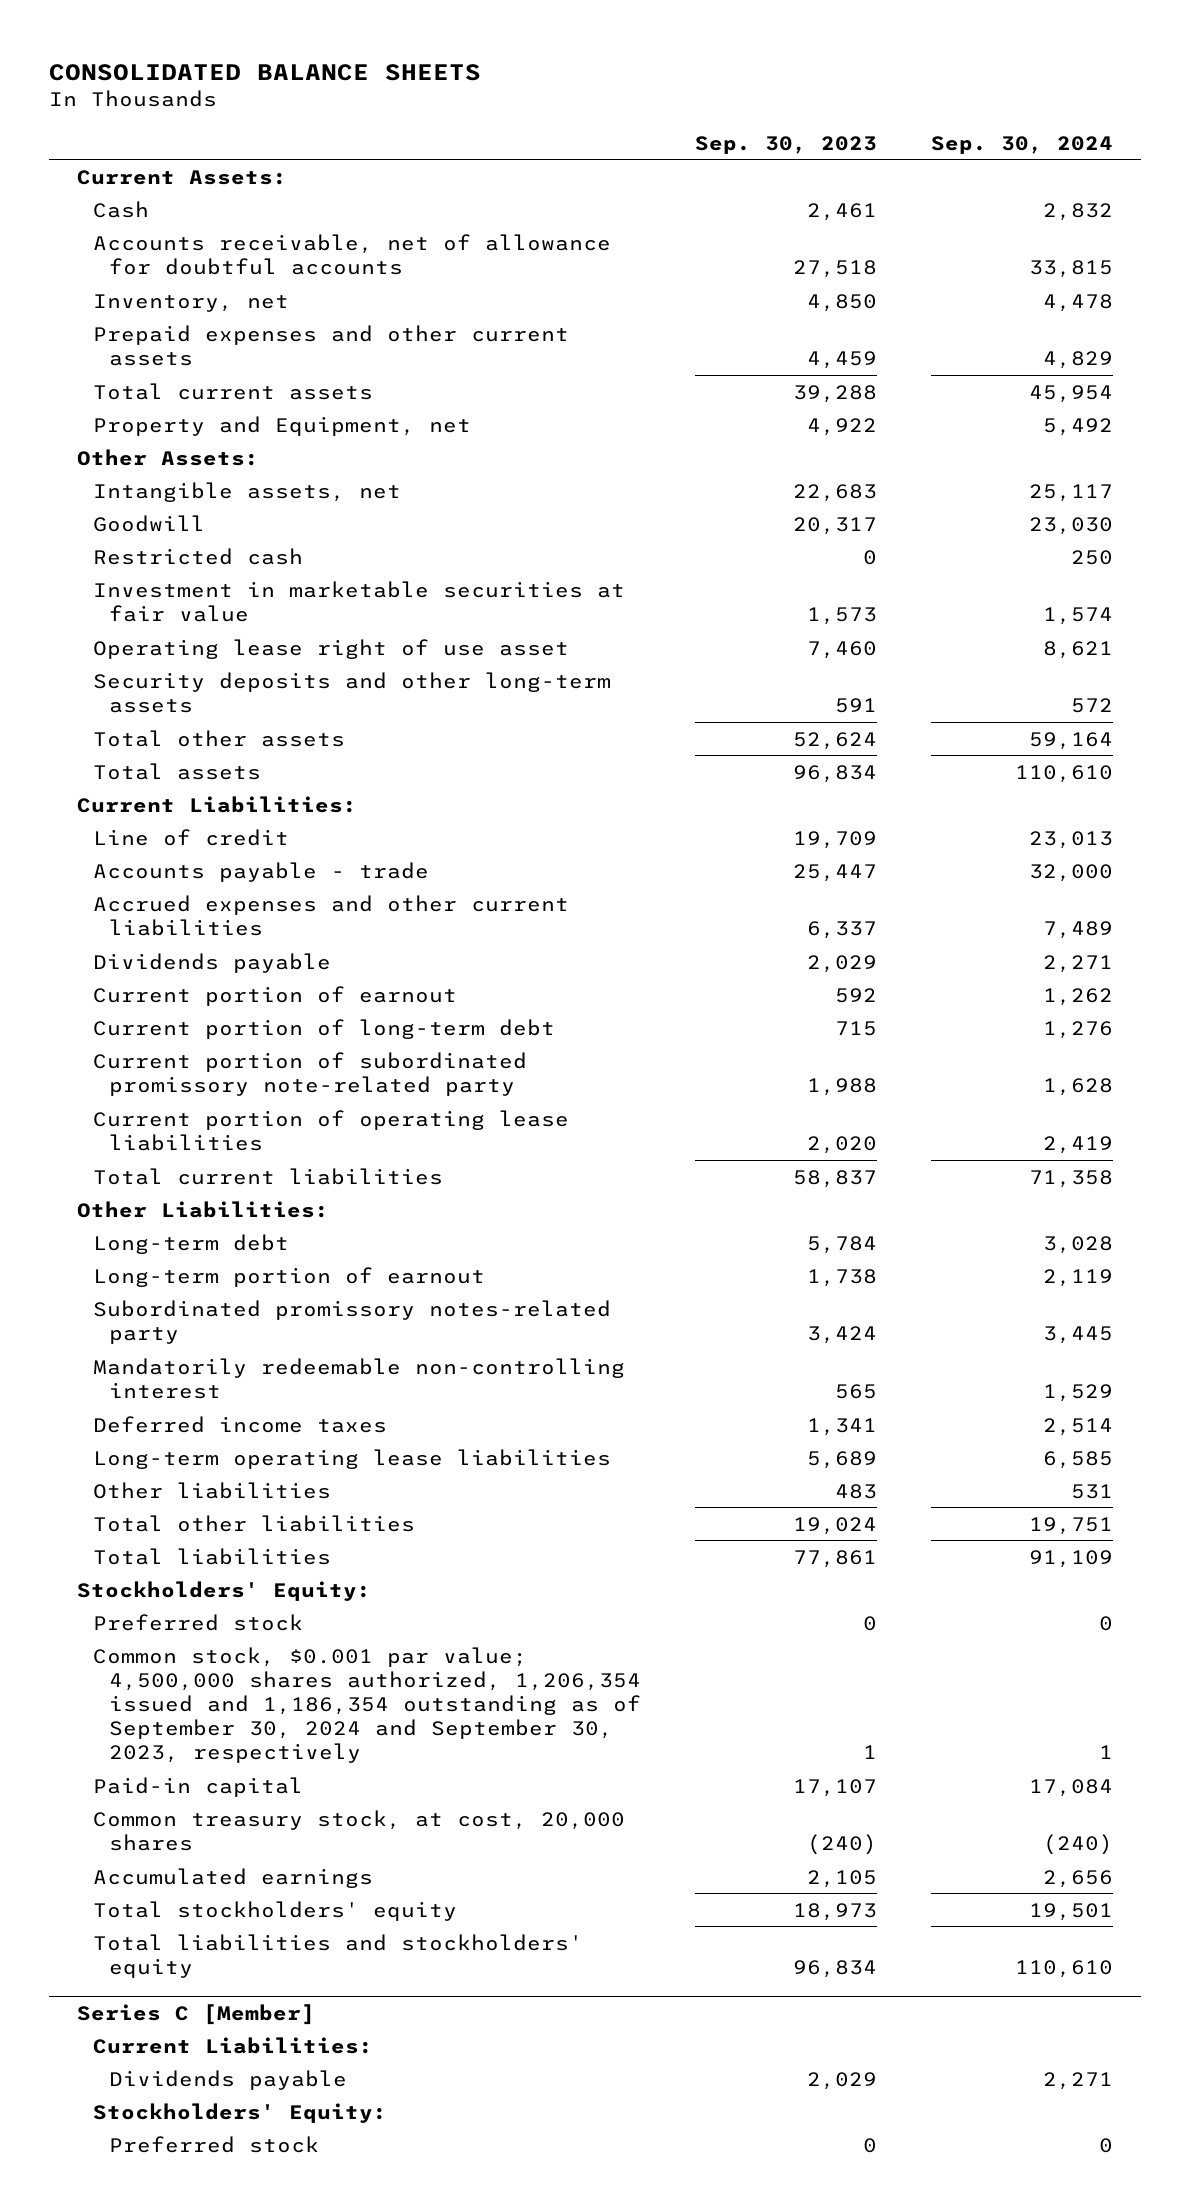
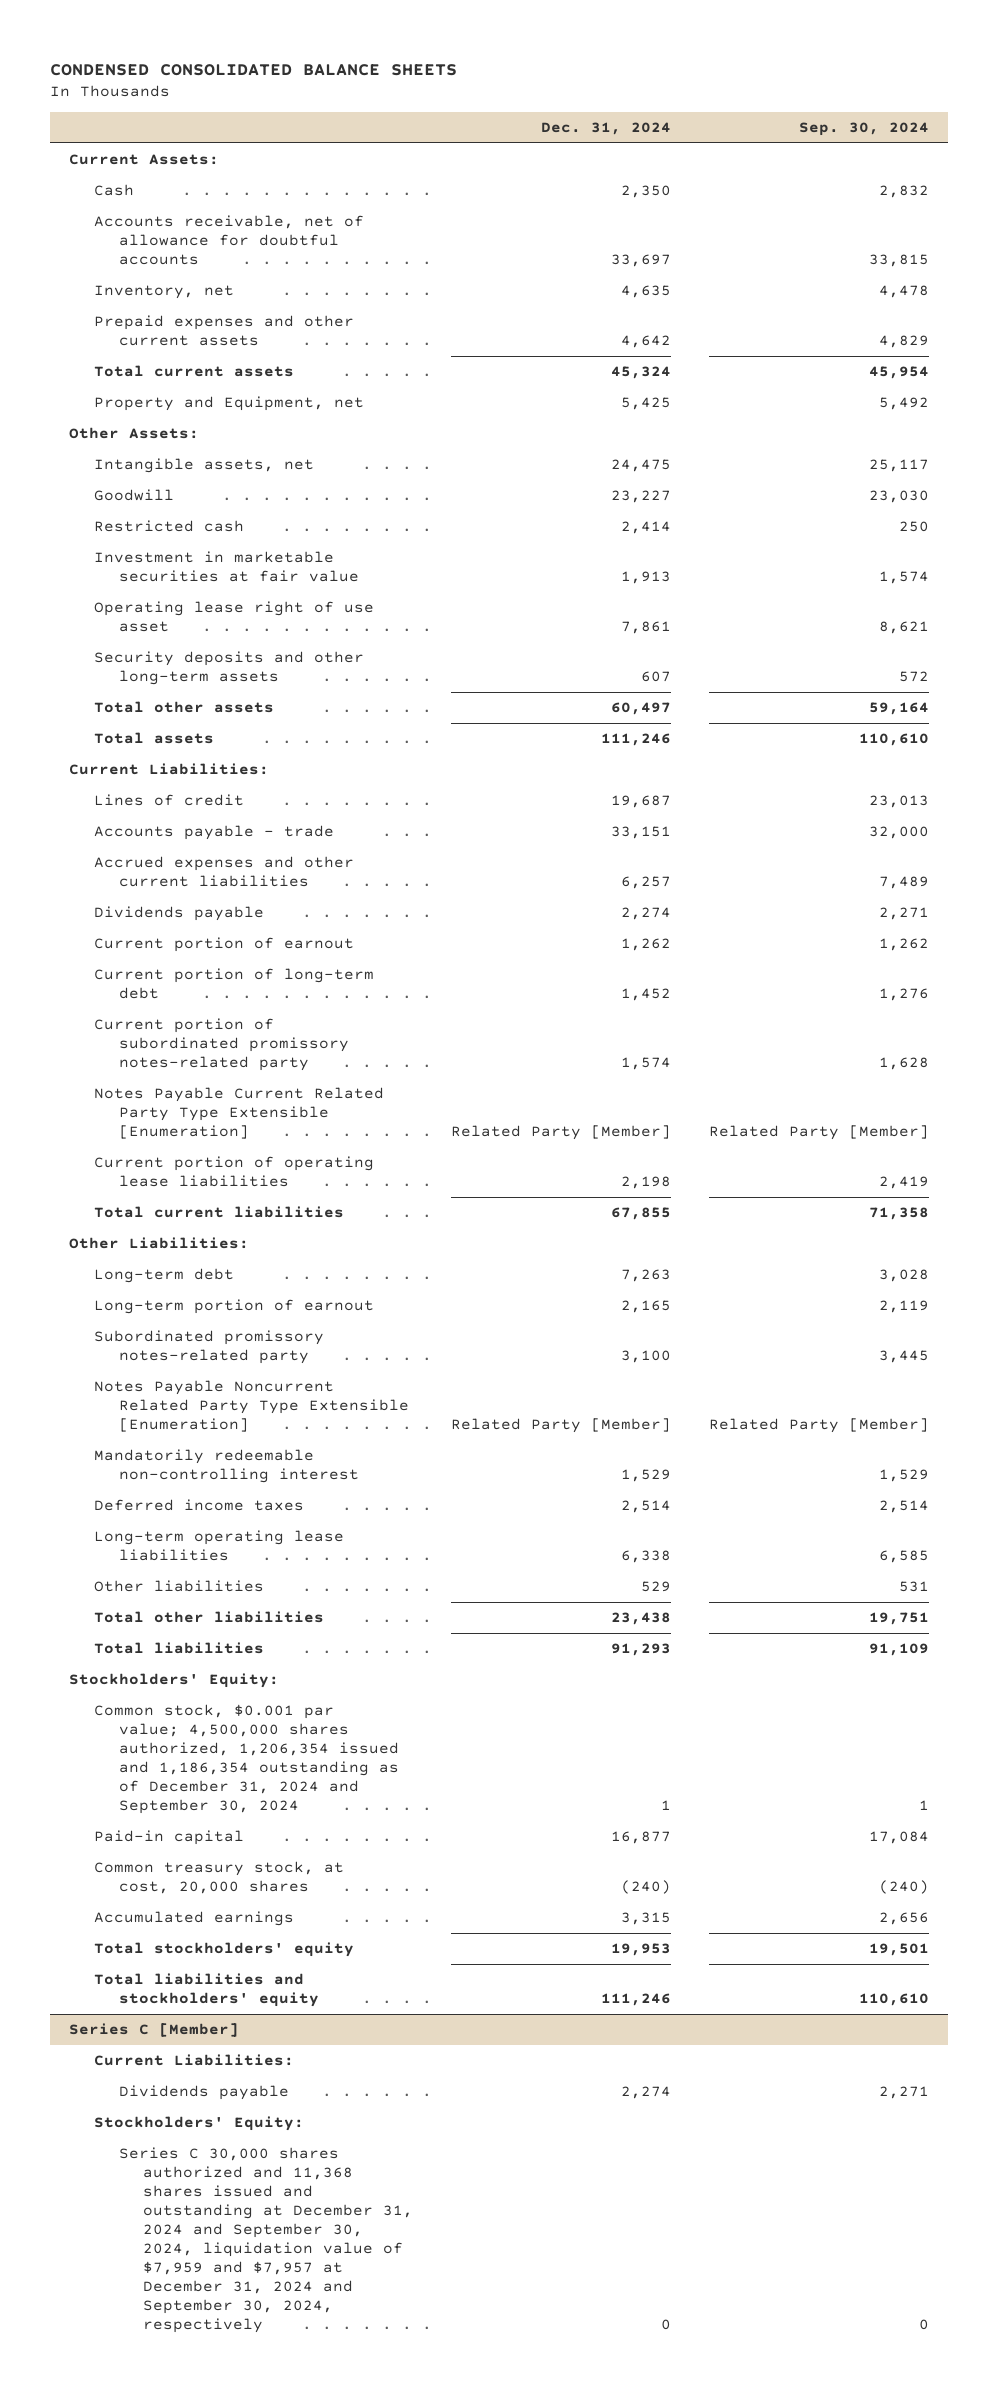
- CONSOLIDATED BALANCE SHEETS
+ CONDENSED CONSOLIDATED BALANCE SHEETS
- | Sep. 30, 2023 | Sep. 30, 2024
+ | Dec. 31, 2024 | Sep. 30, 2024
- Line of credit | 19,709 | 23,013
+ Lines of credit | 19,687 | 23,013
- Current portion of subordinated promissory note-related party | 1,988 | 1,628
+ Current portion of subordinated promissory notes-related party | 1,574 | 1,628
+ Notes Payable Current Related Party Type Extensible [Enumeration] | Related Party [Member] | Related Party [Member]
+ Notes Payable Noncurrent Related Party Type Extensible [Enumeration] | Related Party [Member] | Related Party [Member]
- Preferred stock | 0 | 0
- Common stock, $0.001 par value; 4,500,000 shares authorized, 1,206,354 issued and 1,186,354 outstanding as of September 30, 2024 and September 30, 2023, respectively | 1 | 1
+ Common stock, $0.001 par value; 4,500,000 shares authorized, 1,206,354 issued and 1,186,354 outstanding as of December 31, 2024 and September 30, 2024 | 1 | 1
@ Series C [Member]
- Preferred stock | 0 | 0
+ Series C 30,000 shares authorized and 11,368 shares issued and outstanding at December 31, 2024 and September 30, 2024, liquidation value of $7,959 and $7,957 at December 31, 2024 and September 30, 2024, respectively | 0 | 0

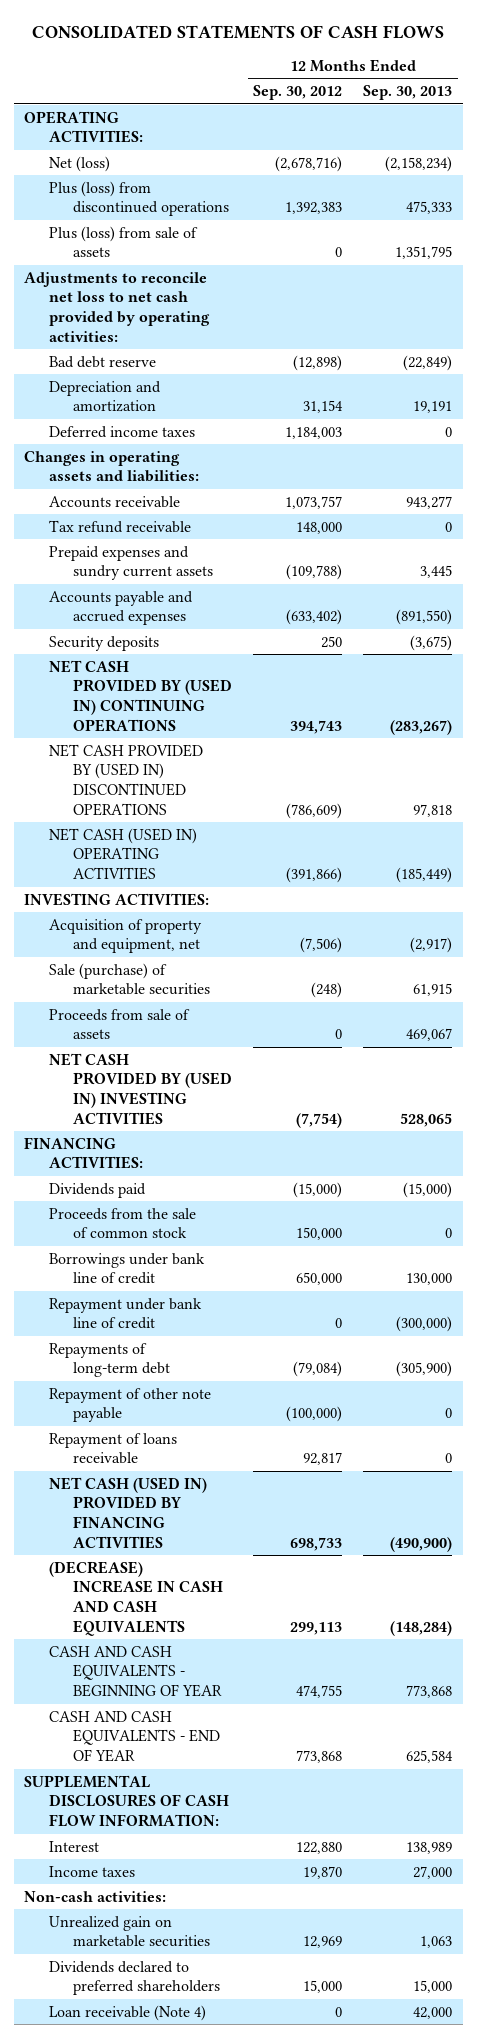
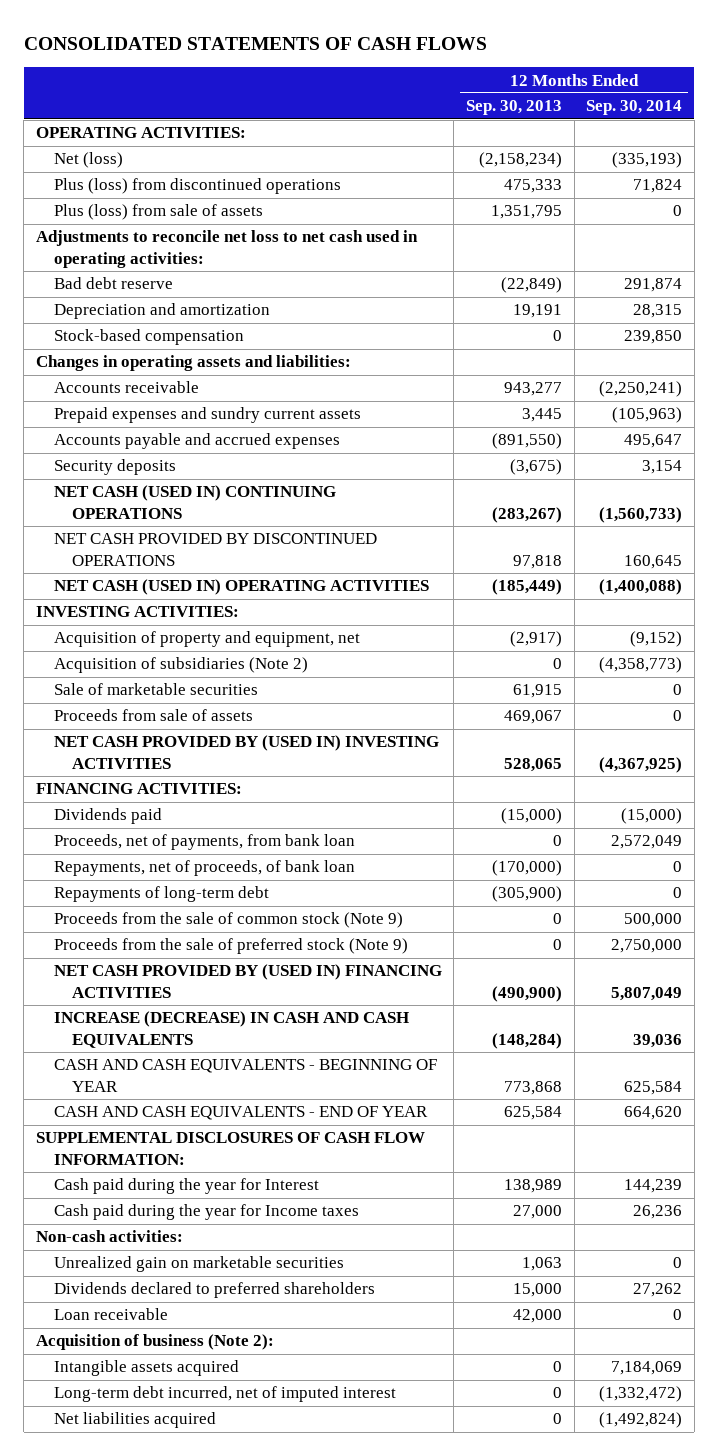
- | 12 Months Ended Sep. 30, 2012 | 12 Months Ended Sep. 30, 2013
+ | 12 Months Ended Sep. 30, 2013 | 12 Months Ended Sep. 30, 2014
- Adjustments to reconcile net loss to net cash provided by operating activities:
+ Adjustments to reconcile net loss to net cash used in operating activities:
- Deferred income taxes | 1,184,003 | 0
+ Stock-based compensation | 0 | 239,850
- Tax refund receivable | 148,000 | 0
- NET CASH PROVIDED BY (USED IN) CONTINUING OPERATIONS | 394,743 | (283,267)
- NET CASH PROVIDED BY (USED IN) DISCONTINUED OPERATIONS | (786,609) | 97,818
+ NET CASH (USED IN) CONTINUING OPERATIONS | (283,267) | (1,560,733)
+ NET CASH PROVIDED BY DISCONTINUED OPERATIONS | 97,818 | 160,645
- Sale (purchase) of marketable securities | (248) | 61,915
+ Acquisition of subsidiaries (Note 2) | 0 | (4,358,773)
+ Sale of marketable securities | 61,915 | 0
- Proceeds from the sale of common stock | 150,000 | 0
- Borrowings under bank line of credit | 650,000 | 130,000
- Repayment under bank line of credit | 0 | (300,000)
+ Proceeds, net of payments, from bank loan | 0 | 2,572,049
+ Repayments, net of proceeds, of bank loan | (170,000) | 0
- Repayment of other note payable | (100,000) | 0
- Repayment of loans receivable | 92,817 | 0
- NET CASH (USED IN) PROVIDED BY FINANCING ACTIVITIES | 698,733 | (490,900)
- (DECREASE) INCREASE IN CASH AND CASH EQUIVALENTS | 299,113 | (148,284)
+ Proceeds from the sale of common stock (Note 9) | 0 | 500,000
+ Proceeds from the sale of preferred stock (Note 9) | 0 | 2,750,000
+ NET CASH PROVIDED BY (USED IN) FINANCING ACTIVITIES | (490,900) | 5,807,049
+ INCREASE (DECREASE) IN CASH AND CASH EQUIVALENTS | (148,284) | 39,036
- Interest | 122,880 | 138,989
- Income taxes | 19,870 | 27,000
+ Cash paid during the year for Interest | 138,989 | 144,239
+ Cash paid during the year for Income taxes | 27,000 | 26,236
- Loan receivable (Note 4) | 0 | 42,000
+ Loan receivable | 42,000 | 0
+ Acquisition of business (Note 2):
+ Intangible assets acquired | 0 | 7,184,069
+ Long-term debt incurred, net of imputed interest | 0 | (1,332,472)
+ Net liabilities acquired | 0 | (1,492,824)

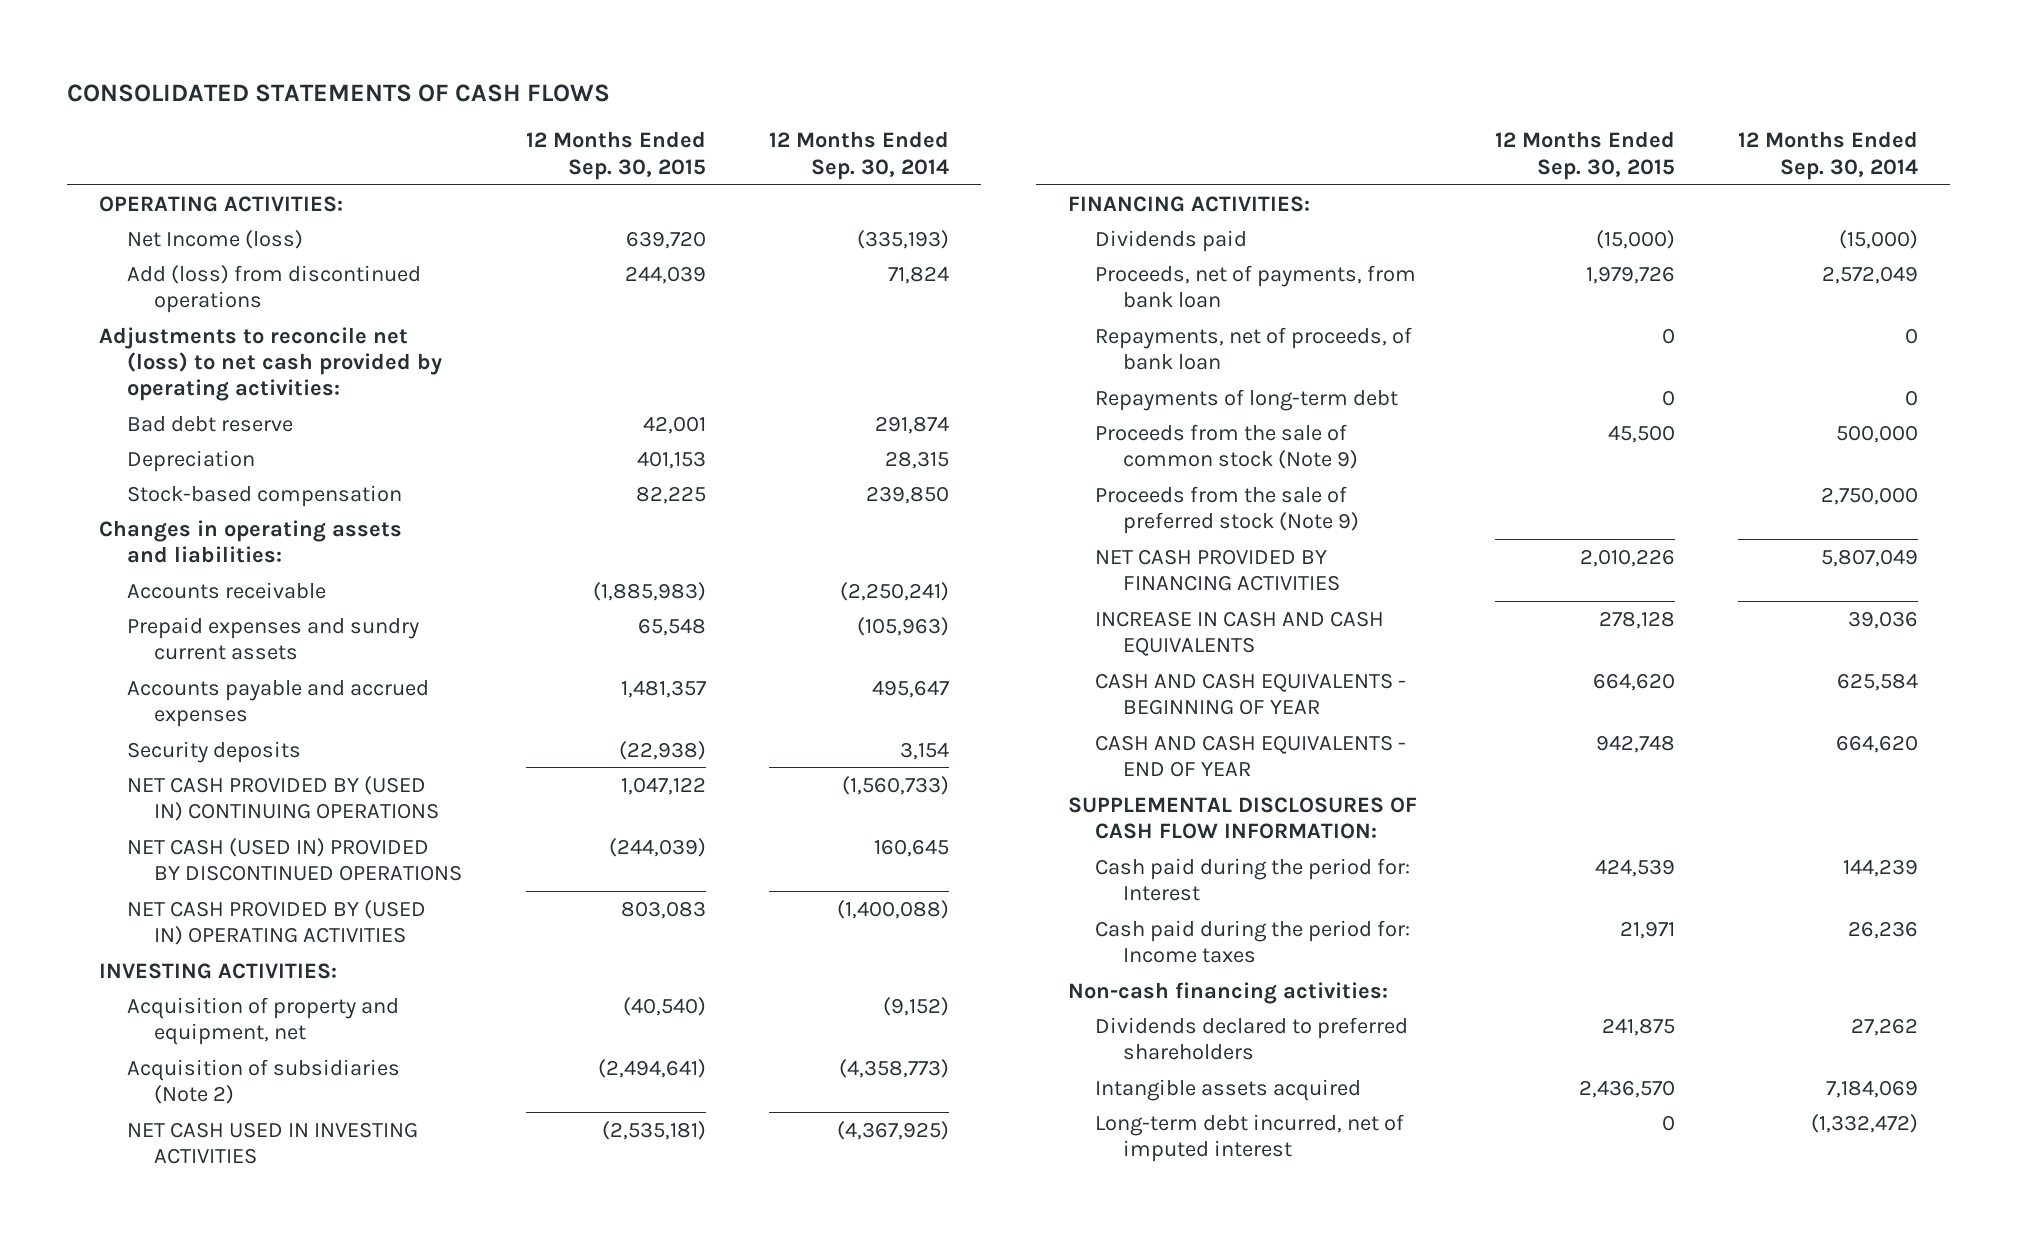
- | 12 Months Ended Sep. 30, 2013 | 12 Months Ended Sep. 30, 2014
+ | 12 Months Ended Sep. 30, 2015 | 12 Months Ended Sep. 30, 2014
- Net (loss) | (2,158,234) | (335,193)
- Plus (loss) from discontinued operations | 475,333 | 71,824
- Plus (loss) from sale of assets | 1,351,795 | 0
- Adjustments to reconcile net loss to net cash used in operating activities:
+ Net Income (loss) | 639,720 | (335,193)
+ Add (loss) from discontinued operations | 244,039 | 71,824
+ Adjustments to reconcile net (loss) to net cash provided by operating activities:
- Depreciation and amortization | 19,191 | 28,315
+ Depreciation | 401,153 | 28,315
- NET CASH (USED IN) CONTINUING OPERATIONS | (283,267) | (1,560,733)
- NET CASH PROVIDED BY DISCONTINUED OPERATIONS | 97,818 | 160,645
- NET CASH (USED IN) OPERATING ACTIVITIES | (185,449) | (1,400,088)
+ NET CASH PROVIDED BY (USED IN) CONTINUING OPERATIONS | 1,047,122 | (1,560,733)
+ NET CASH (USED IN) PROVIDED BY DISCONTINUED OPERATIONS | (244,039) | 160,645
+ NET CASH PROVIDED BY (USED IN) OPERATING ACTIVITIES | 803,083 | (1,400,088)
- Sale of marketable securities | 61,915 | 0
- Proceeds from sale of assets | 469,067 | 0
- NET CASH PROVIDED BY (USED IN) INVESTING ACTIVITIES | 528,065 | (4,367,925)
+ NET CASH USED IN INVESTING ACTIVITIES | (2,535,181) | (4,367,925)
- NET CASH PROVIDED BY (USED IN) FINANCING ACTIVITIES | (490,900) | 5,807,049
- INCREASE (DECREASE) IN CASH AND CASH EQUIVALENTS | (148,284) | 39,036
+ NET CASH PROVIDED BY FINANCING ACTIVITIES | 2,010,226 | 5,807,049
+ INCREASE IN CASH AND CASH EQUIVALENTS | 278,128 | 39,036
- Cash paid during the year for Interest | 138,989 | 144,239
- Cash paid during the year for Income taxes | 27,000 | 26,236
- Non-cash activities:
- Unrealized gain on marketable securities | 1,063 | 0
+ Cash paid during the period for: Interest | 424,539 | 144,239
+ Cash paid during the period for: Income taxes | 21,971 | 26,236
+ Non-cash financing activities:
- Loan receivable | 42,000 | 0
- Acquisition of business (Note 2):
- Net liabilities acquired | 0 | (1,492,824)

